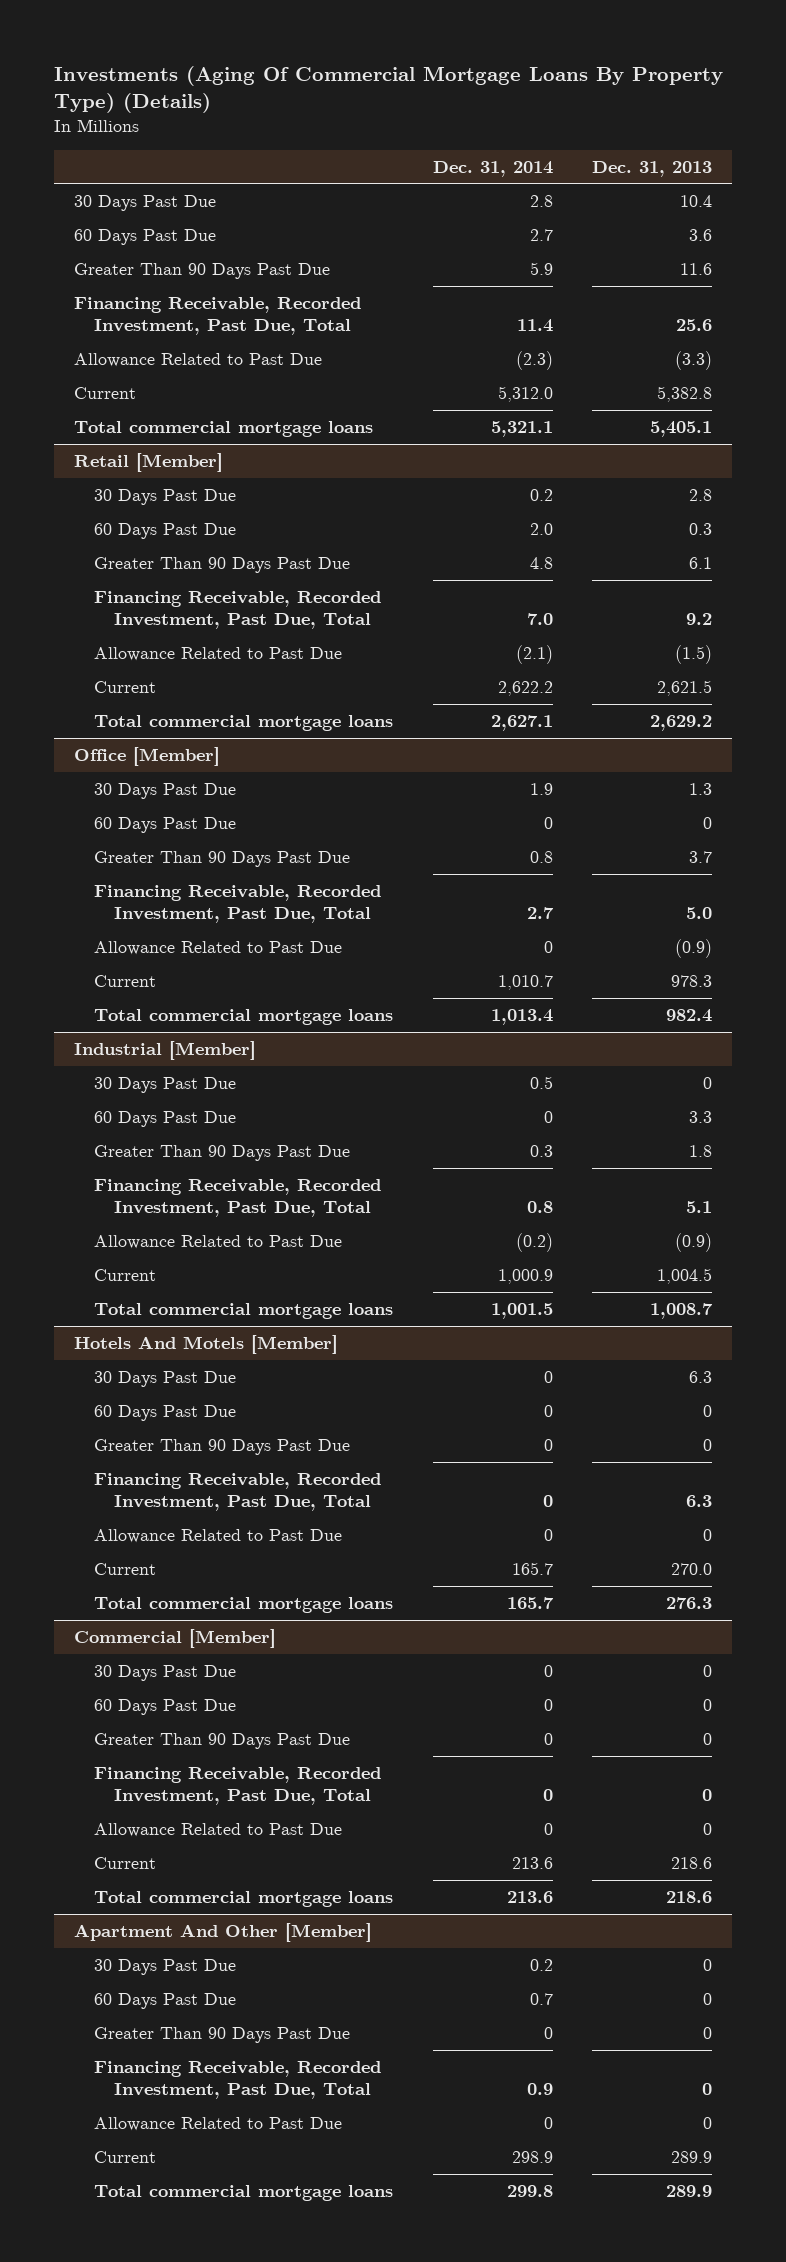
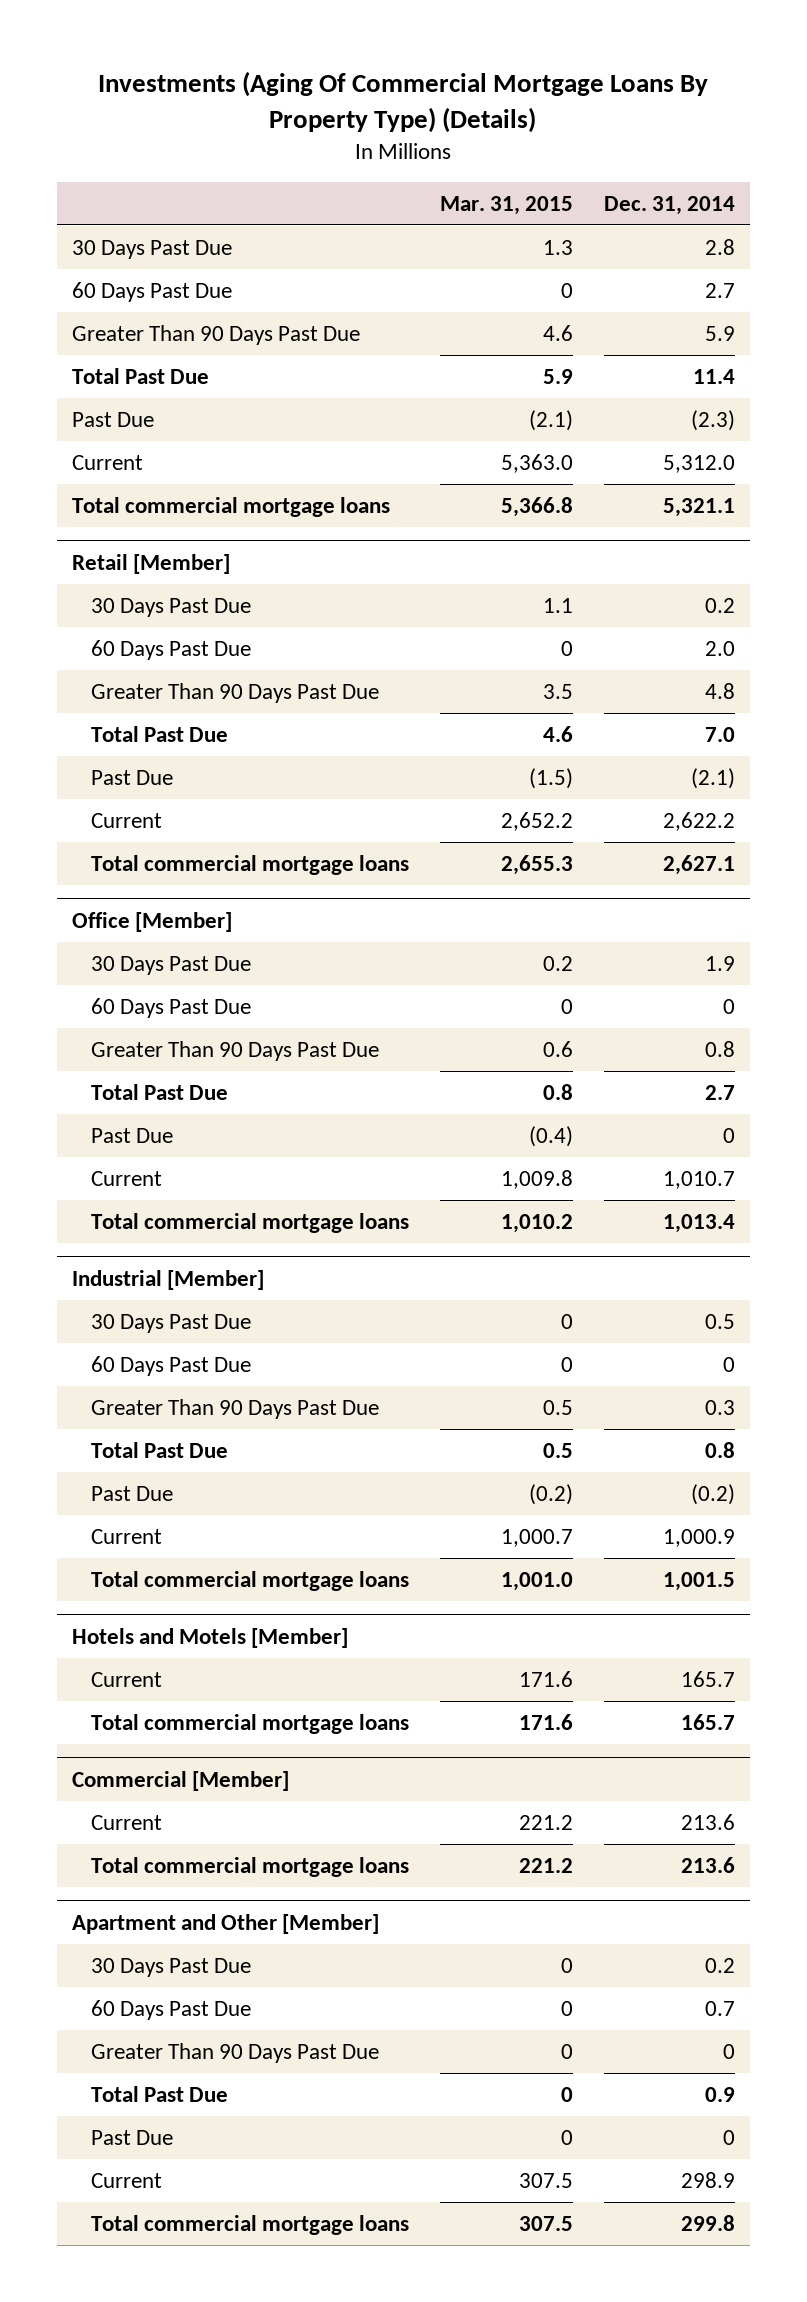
- | Dec. 31, 2014 | Dec. 31, 2013
+ | Mar. 31, 2015 | Dec. 31, 2014
- Financing Receivable, Recorded Investment, Past Due, Total | 11.4 | 25.6
- Allowance Related to Past Due | (2.3) | (3.3)
+ Total Past Due | 5.9 | 11.4
+ Past Due | (2.1) | (2.3)
@ Retail [Member]
- Financing Receivable, Recorded Investment, Past Due, Total | 7.0 | 9.2
- Allowance Related to Past Due | (2.1) | (1.5)
+ Total Past Due | 4.6 | 7.0
+ Past Due | (1.5) | (2.1)
@ Office [Member]
- Financing Receivable, Recorded Investment, Past Due, Total | 2.7 | 5.0
- Allowance Related to Past Due | 0 | (0.9)
+ Total Past Due | 0.8 | 2.7
+ Past Due | (0.4) | 0
@ Industrial [Member]
- Financing Receivable, Recorded Investment, Past Due, Total | 0.8 | 5.1
- Allowance Related to Past Due | (0.2) | (0.9)
+ Total Past Due | 0.5 | 0.8
+ Past Due | (0.2) | (0.2)
- Hotels And Motels [Member]
- 30 Days Past Due | 0 | 6.3
- 60 Days Past Due | 0 | 0
- Greater Than 90 Days Past Due | 0 | 0
- Financing Receivable, Recorded Investment, Past Due, Total | 0 | 6.3
- Allowance Related to Past Due | 0 | 0
+ Hotels and Motels [Member]
@ Commercial [Member]
- 30 Days Past Due | 0 | 0
- 60 Days Past Due | 0 | 0
- Greater Than 90 Days Past Due | 0 | 0
- Financing Receivable, Recorded Investment, Past Due, Total | 0 | 0
- Allowance Related to Past Due | 0 | 0
- Apartment And Other [Member]
+ Apartment and Other [Member]
- Financing Receivable, Recorded Investment, Past Due, Total | 0.9 | 0
- Allowance Related to Past Due | 0 | 0
+ Total Past Due | 0 | 0.9
+ Past Due | 0 | 0

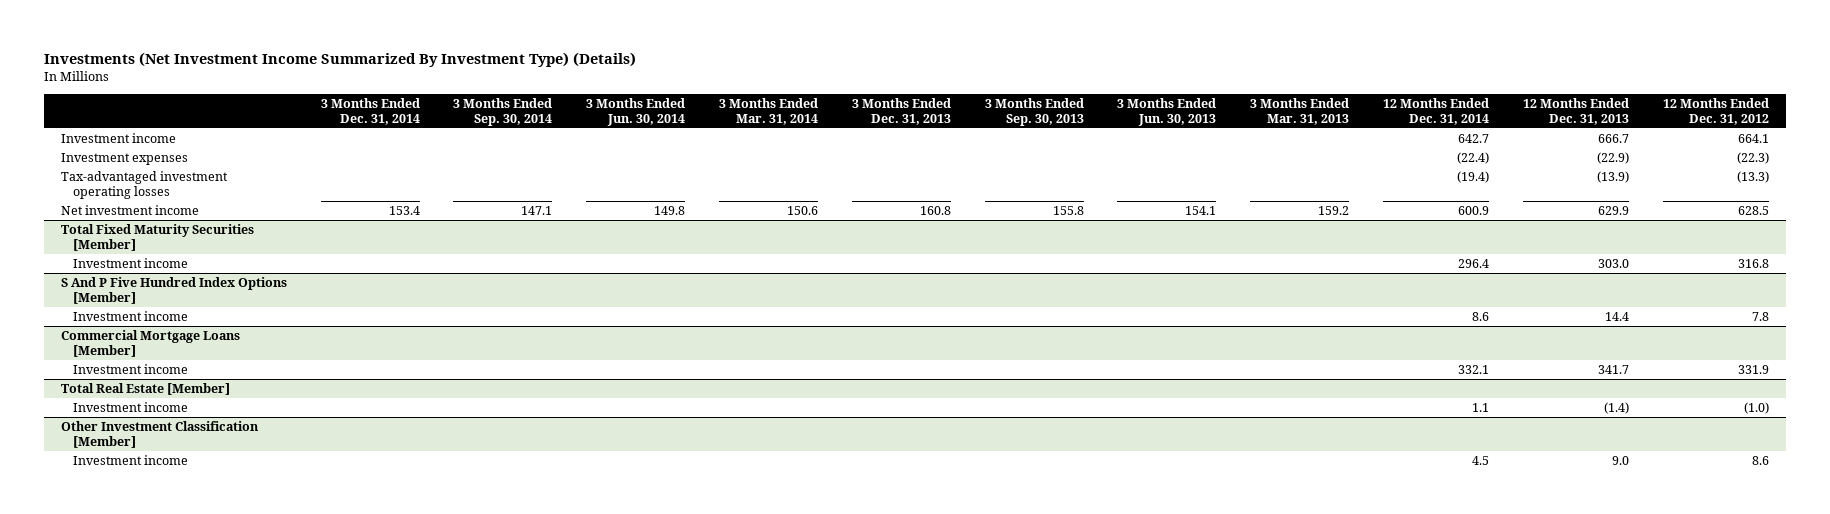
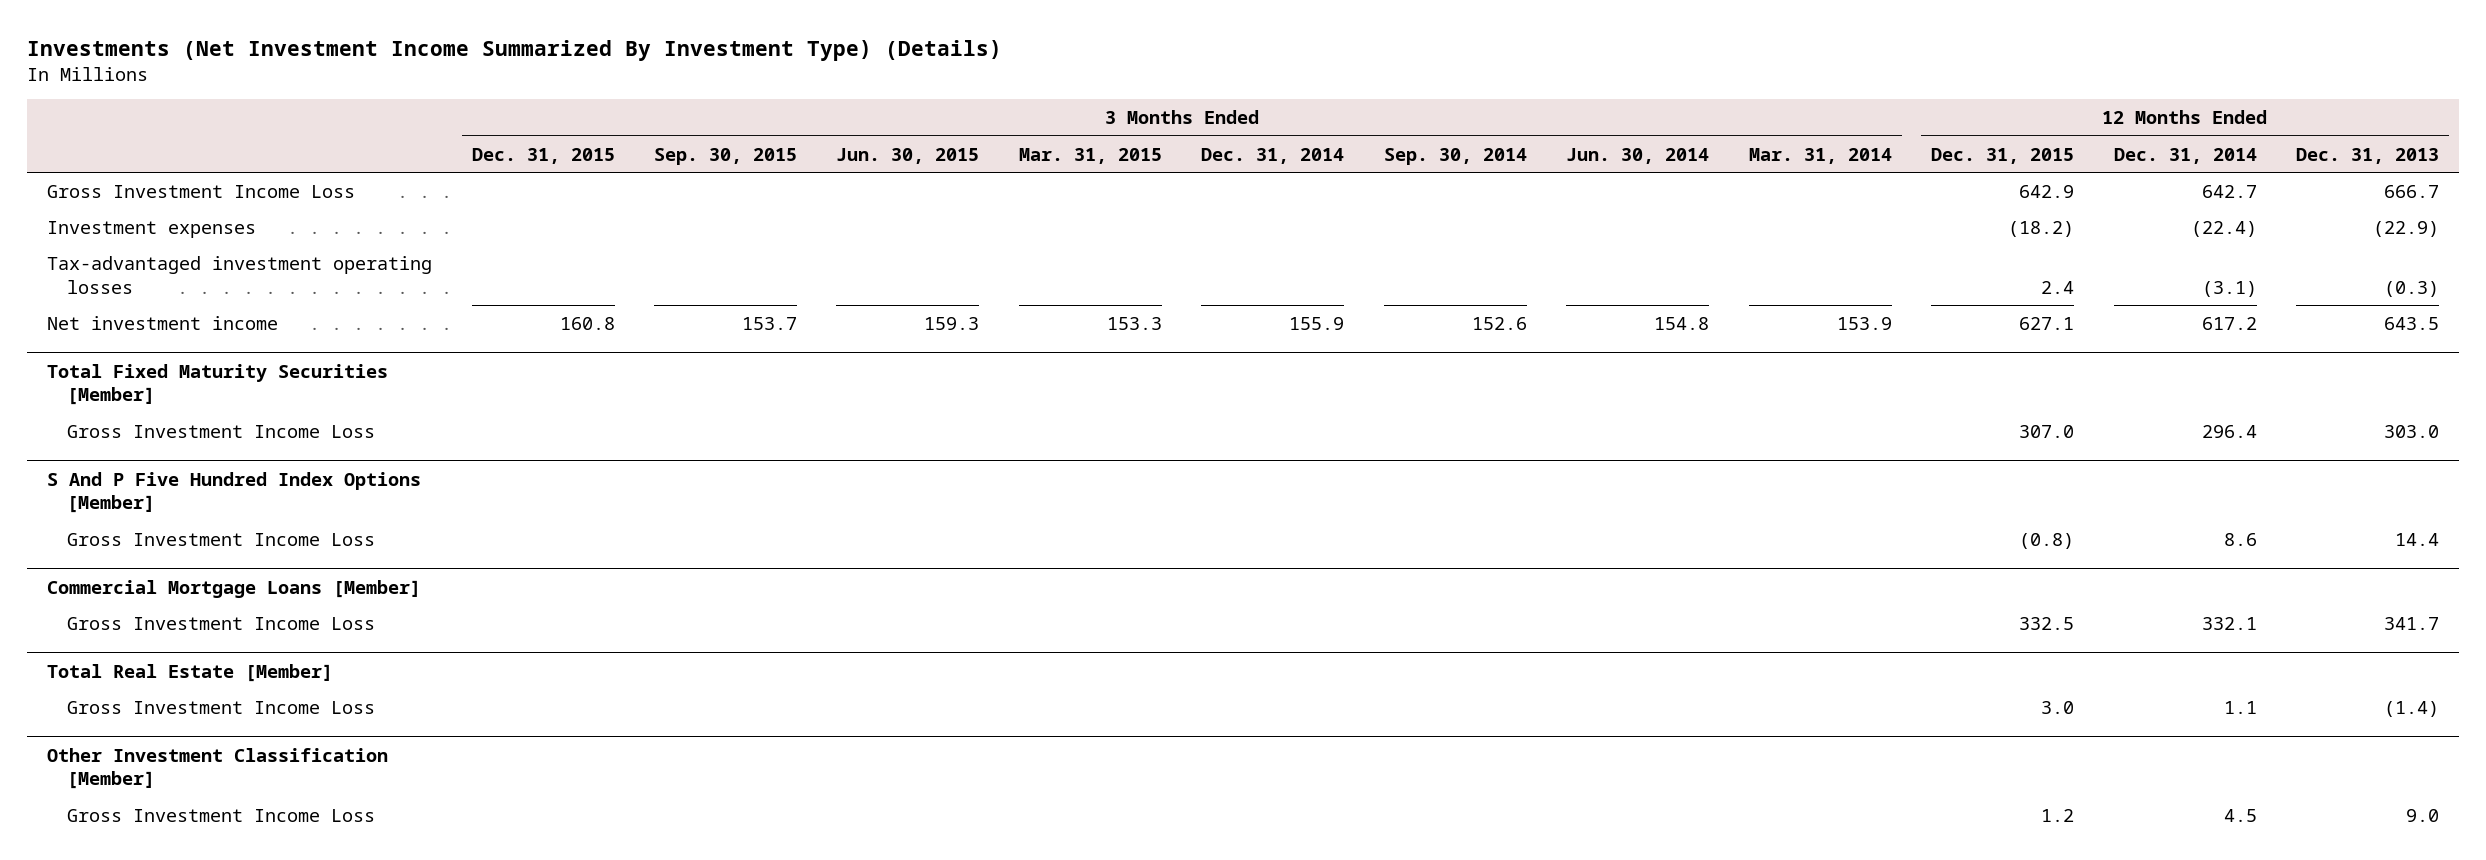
- | 3 Months Ended Dec. 31, 2014 | 3 Months Ended Sep. 30, 2014 | 3 Months Ended Jun. 30, 2014 | 3 Months Ended Mar. 31, 2014 | 3 Months Ended Dec. 31, 2013 | 3 Months Ended Sep. 30, 2013 | 3 Months Ended Jun. 30, 2013 | 3 Months Ended Mar. 31, 2013 | 12 Months Ended Dec. 31, 2014 | 12 Months Ended Dec. 31, 2013 | 12 Months Ended Dec. 31, 2012
+ | 3 Months Ended Dec. 31, 2015 | 3 Months Ended Sep. 30, 2015 | 3 Months Ended Jun. 30, 2015 | 3 Months Ended Mar. 31, 2015 | 3 Months Ended Dec. 31, 2014 | 3 Months Ended Sep. 30, 2014 | 3 Months Ended Jun. 30, 2014 | 3 Months Ended Mar. 31, 2014 | 12 Months Ended Dec. 31, 2015 | 12 Months Ended Dec. 31, 2014 | 12 Months Ended Dec. 31, 2013
- Investment income | | | | | | | | | 642.7 | 666.7 | 664.1
+ Gross Investment Income Loss | | | | | | | | | 642.9 | 642.7 | 666.7
- Tax-advantaged investment operating losses | | | | | | | | | (19.4) | (13.9) | (13.3)
- Net investment income | 153.4 | 147.1 | 149.8 | 150.6 | 160.8 | 155.8 | 154.1 | 159.2 | 600.9 | 629.9 | 628.5
+ Tax-advantaged investment operating losses | | | | | | | | | 2.4 | (3.1) | (0.3)
+ Net investment income | 160.8 | 153.7 | 159.3 | 153.3 | 155.9 | 152.6 | 154.8 | 153.9 | 627.1 | 617.2 | 643.5
@ Total Fixed Maturity Securities [Member]
- Investment income | | | | | | | | | 296.4 | 303.0 | 316.8
+ Gross Investment Income Loss | | | | | | | | | 307.0 | 296.4 | 303.0
@ S And P Five Hundred Index Options [Member]
- Investment income | | | | | | | | | 8.6 | 14.4 | 7.8
+ Gross Investment Income Loss | | | | | | | | | (0.8) | 8.6 | 14.4
@ Commercial Mortgage Loans [Member]
- Investment income | | | | | | | | | 332.1 | 341.7 | 331.9
+ Gross Investment Income Loss | | | | | | | | | 332.5 | 332.1 | 341.7
@ Total Real Estate [Member]
- Investment income | | | | | | | | | 1.1 | (1.4) | (1.0)
+ Gross Investment Income Loss | | | | | | | | | 3.0 | 1.1 | (1.4)
@ Other Investment Classification [Member]
- Investment income | | | | | | | | | 4.5 | 9.0 | 8.6
+ Gross Investment Income Loss | | | | | | | | | 1.2 | 4.5 | 9.0

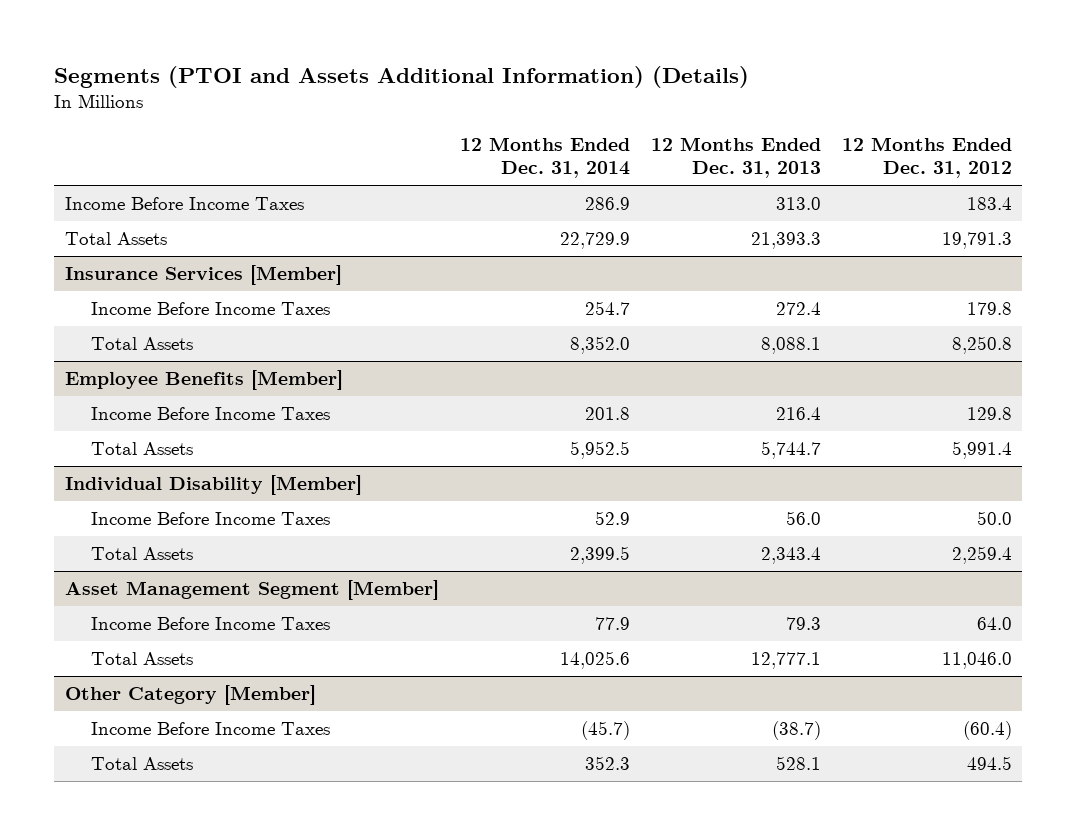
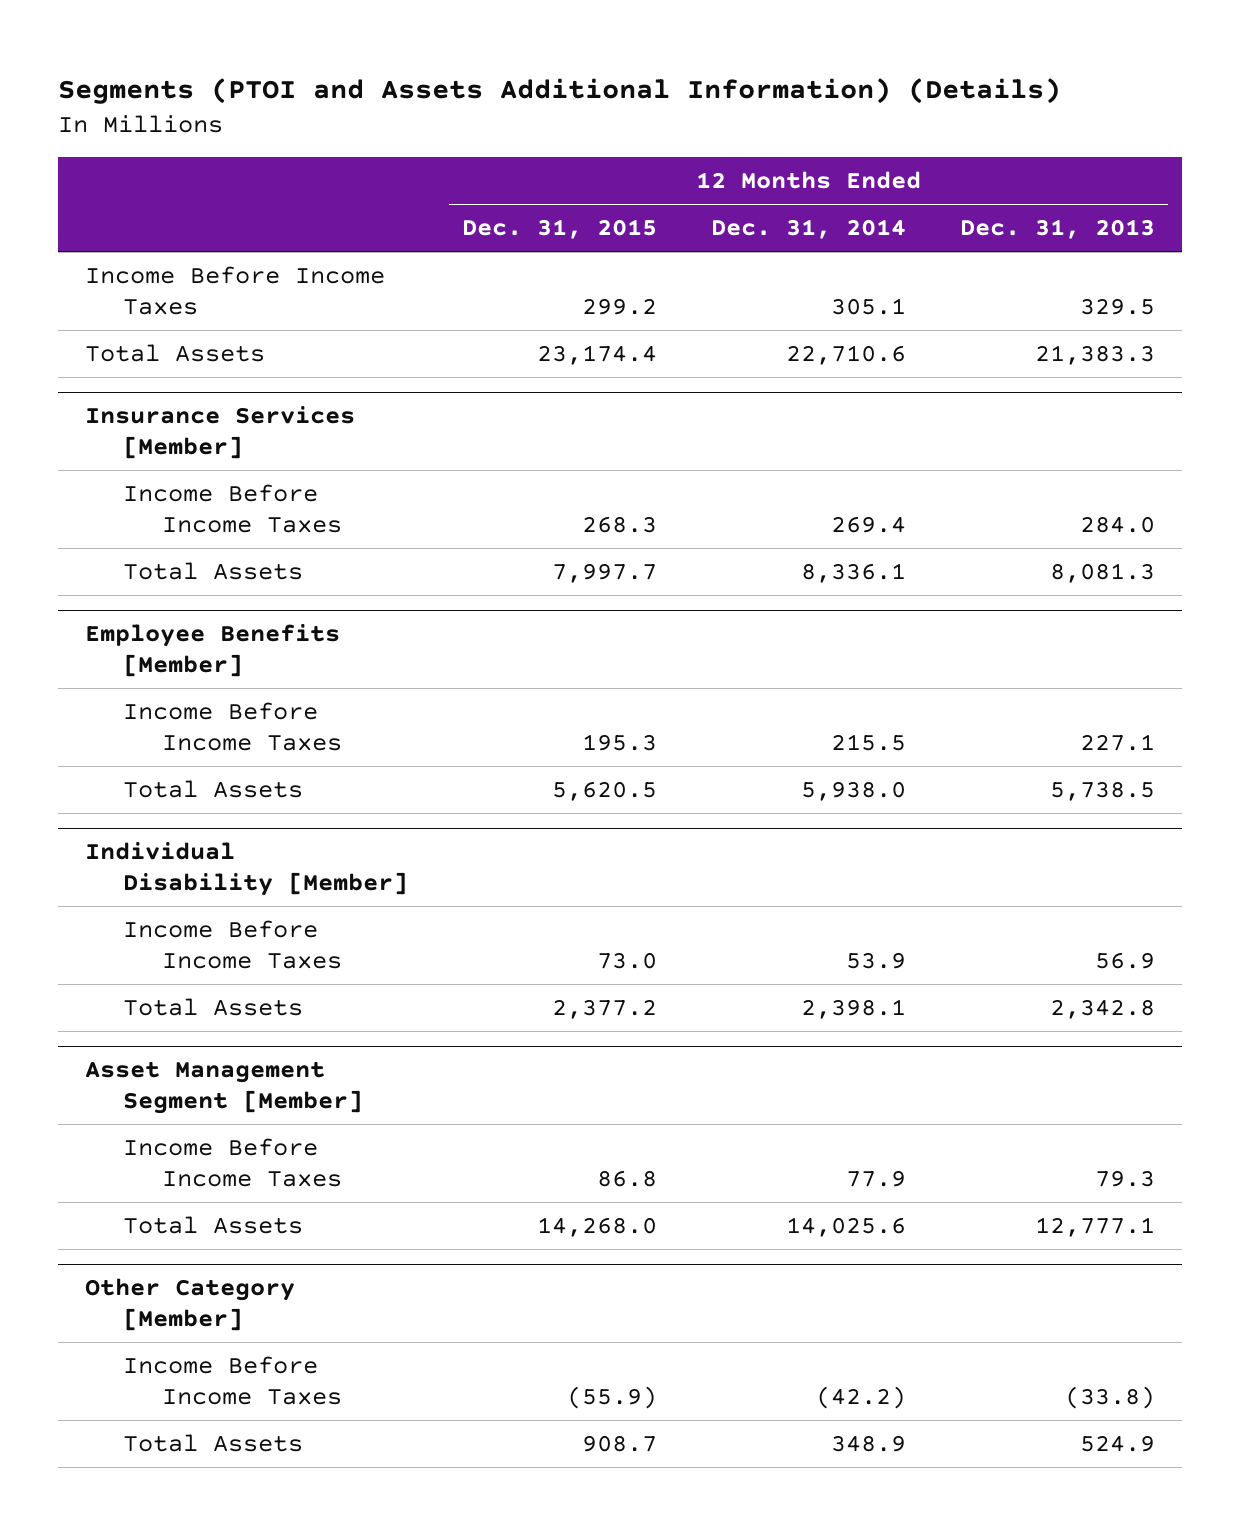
- | 12 Months Ended Dec. 31, 2014 | 12 Months Ended Dec. 31, 2013 | 12 Months Ended Dec. 31, 2012
+ | 12 Months Ended Dec. 31, 2015 | 12 Months Ended Dec. 31, 2014 | 12 Months Ended Dec. 31, 2013
- Income Before Income Taxes | 286.9 | 313.0 | 183.4
- Total Assets | 22,729.9 | 21,393.3 | 19,791.3
+ Income Before Income Taxes | 299.2 | 305.1 | 329.5
+ Total Assets | 23,174.4 | 22,710.6 | 21,383.3
@ Insurance Services [Member]
- Income Before Income Taxes | 254.7 | 272.4 | 179.8
- Total Assets | 8,352.0 | 8,088.1 | 8,250.8
+ Income Before Income Taxes | 268.3 | 269.4 | 284.0
+ Total Assets | 7,997.7 | 8,336.1 | 8,081.3
@ Employee Benefits [Member]
- Income Before Income Taxes | 201.8 | 216.4 | 129.8
- Total Assets | 5,952.5 | 5,744.7 | 5,991.4
+ Income Before Income Taxes | 195.3 | 215.5 | 227.1
+ Total Assets | 5,620.5 | 5,938.0 | 5,738.5
@ Individual Disability [Member]
- Income Before Income Taxes | 52.9 | 56.0 | 50.0
- Total Assets | 2,399.5 | 2,343.4 | 2,259.4
+ Income Before Income Taxes | 73.0 | 53.9 | 56.9
+ Total Assets | 2,377.2 | 2,398.1 | 2,342.8
@ Other Category [Member]
- Income Before Income Taxes | (45.7) | (38.7) | (60.4)
- Total Assets | 352.3 | 528.1 | 494.5
+ Income Before Income Taxes | (55.9) | (42.2) | (33.8)
+ Total Assets | 908.7 | 348.9 | 524.9

